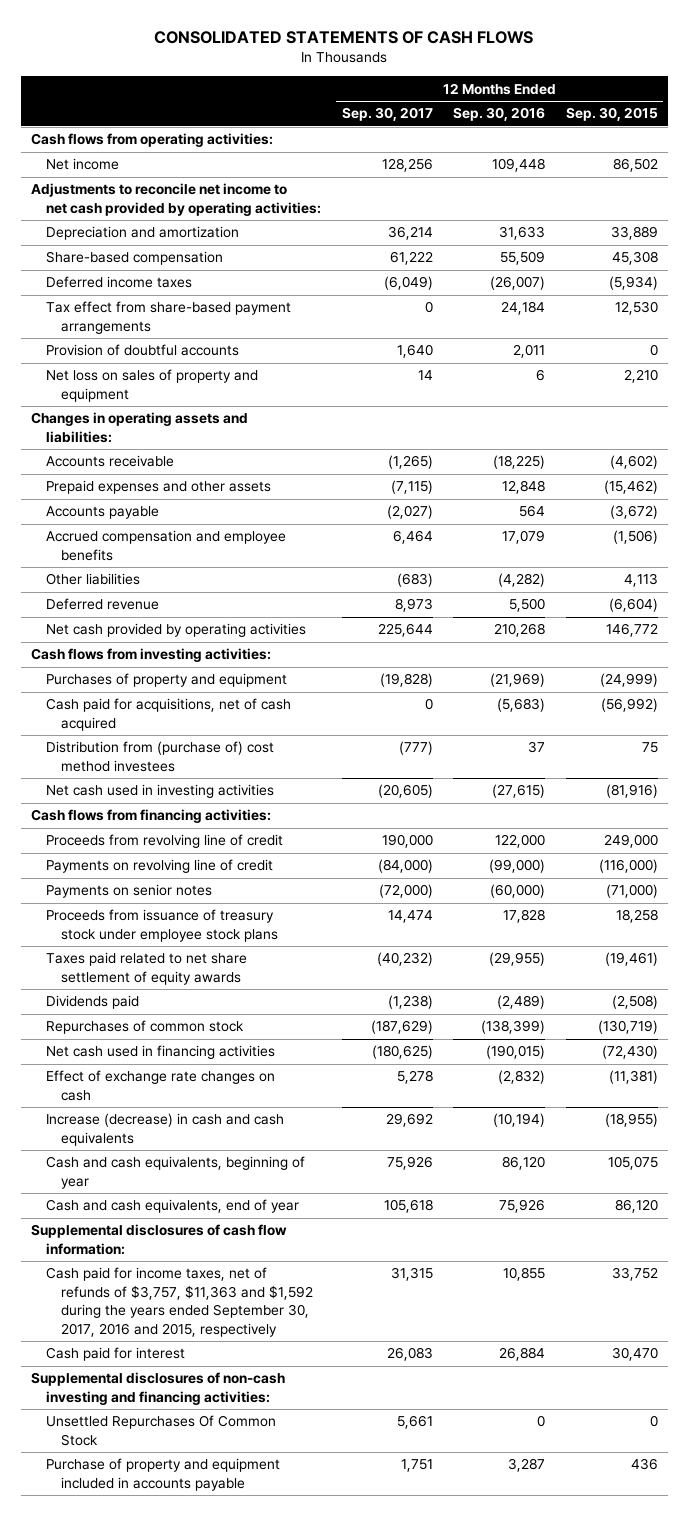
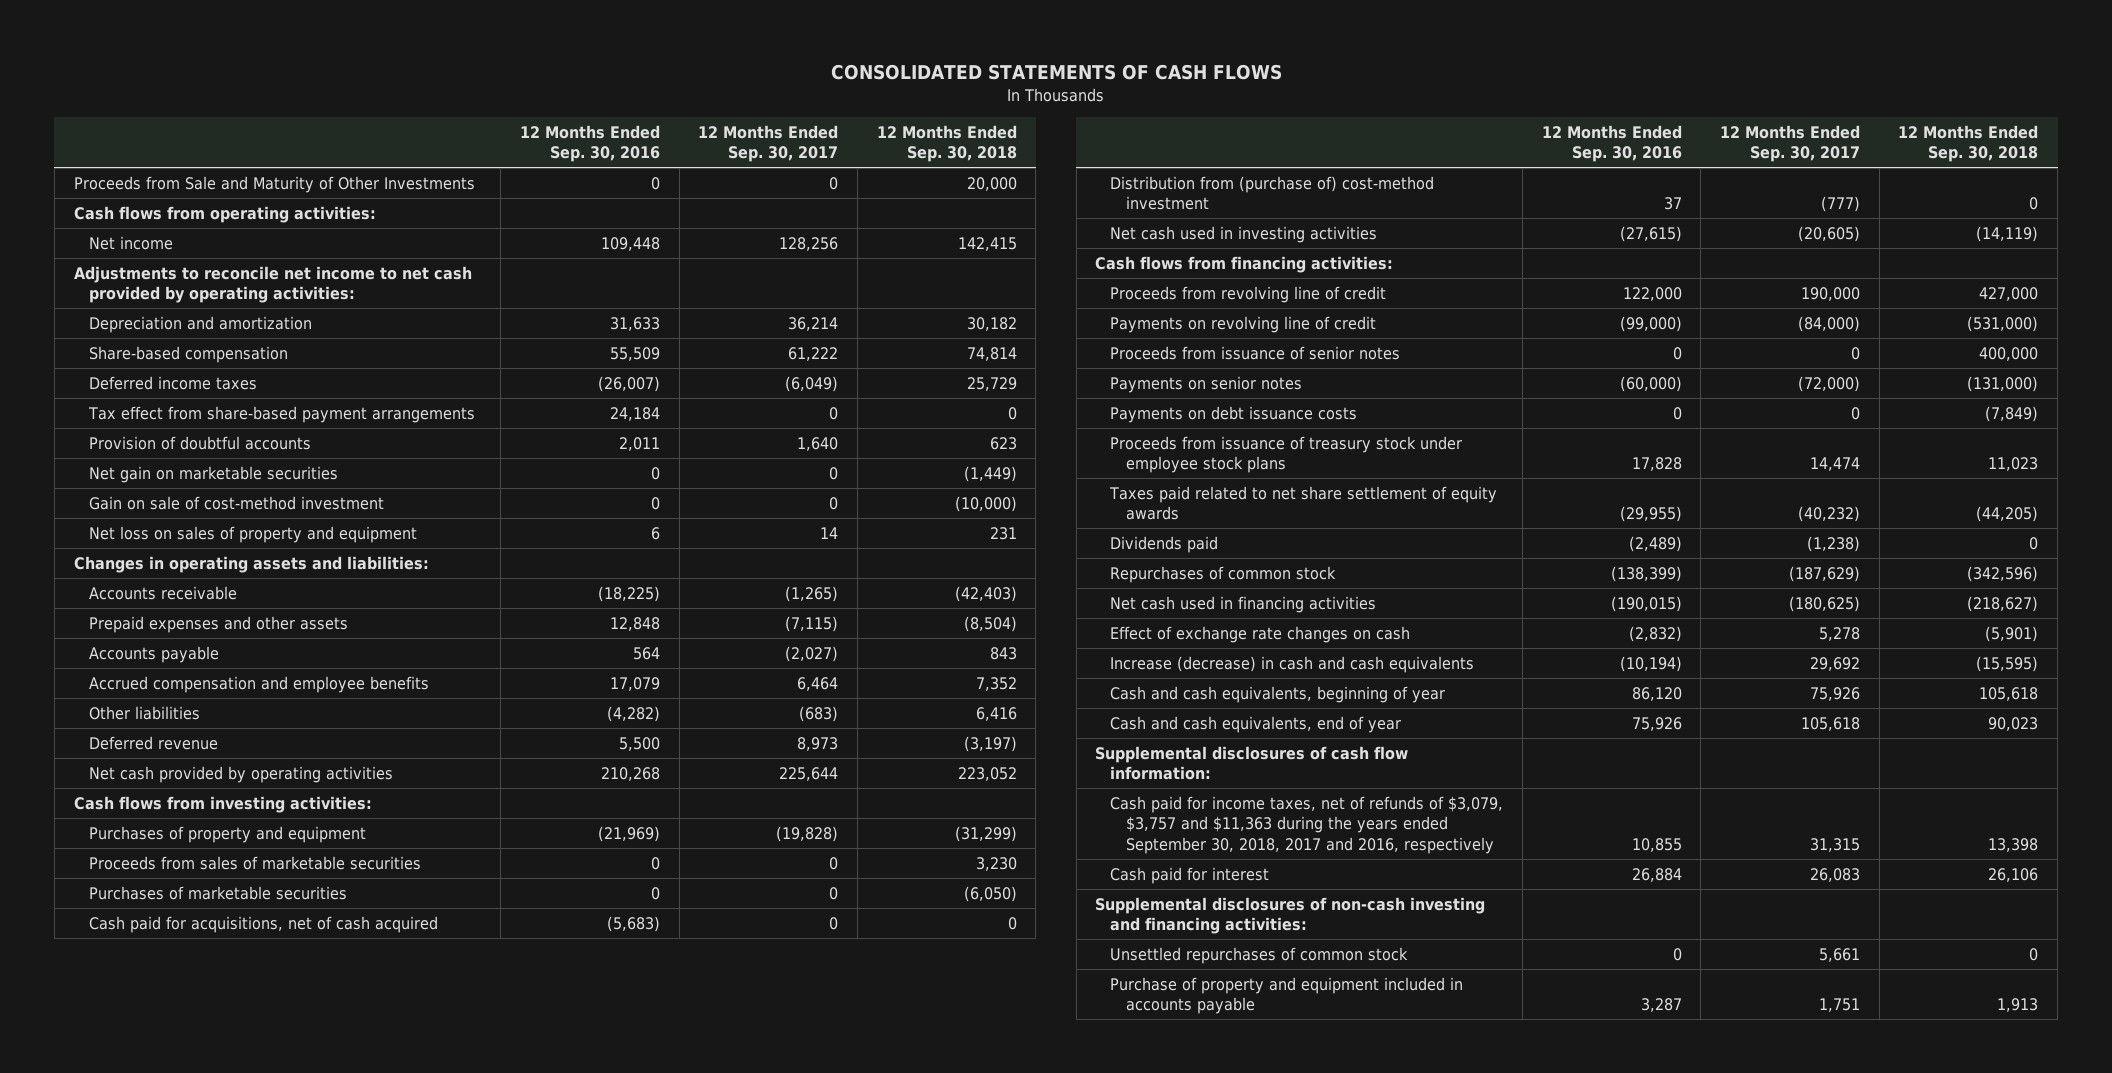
- | 12 Months Ended Sep. 30, 2017 | 12 Months Ended Sep. 30, 2016 | 12 Months Ended Sep. 30, 2015
+ | 12 Months Ended Sep. 30, 2016 | 12 Months Ended Sep. 30, 2017 | 12 Months Ended Sep. 30, 2018
+ Proceeds from Sale and Maturity of Other Investments | 0 | 0 | 20,000
+ Net gain on marketable securities | 0 | 0 | (1,449)
+ Gain on sale of cost-method investment | 0 | 0 | (10,000)
+ Proceeds from sales of marketable securities | 0 | 0 | 3,230
+ Purchases of marketable securities | 0 | 0 | (6,050)
- Distribution from (purchase of) cost method investees | (777) | 37 | 75
+ Distribution from (purchase of) cost-method investment | 37 | (777) | 0
+ Proceeds from issuance of senior notes | 0 | 0 | 400,000
+ Payments on debt issuance costs | 0 | 0 | (7,849)
- Cash paid for income taxes, net of refunds of $3,757, $11,363 and $1,592 during the years ended September 30, 2017, 2016 and 2015, respectively | 31,315 | 10,855 | 33,752
+ Cash paid for income taxes, net of refunds of $3,079, $3,757 and $11,363 during the years ended September 30, 2018, 2017 and 2016, respectively | 10,855 | 31,315 | 13,398
- Unsettled Repurchases Of Common Stock | 5,661 | 0 | 0
+ Unsettled repurchases of common stock | 0 | 5,661 | 0

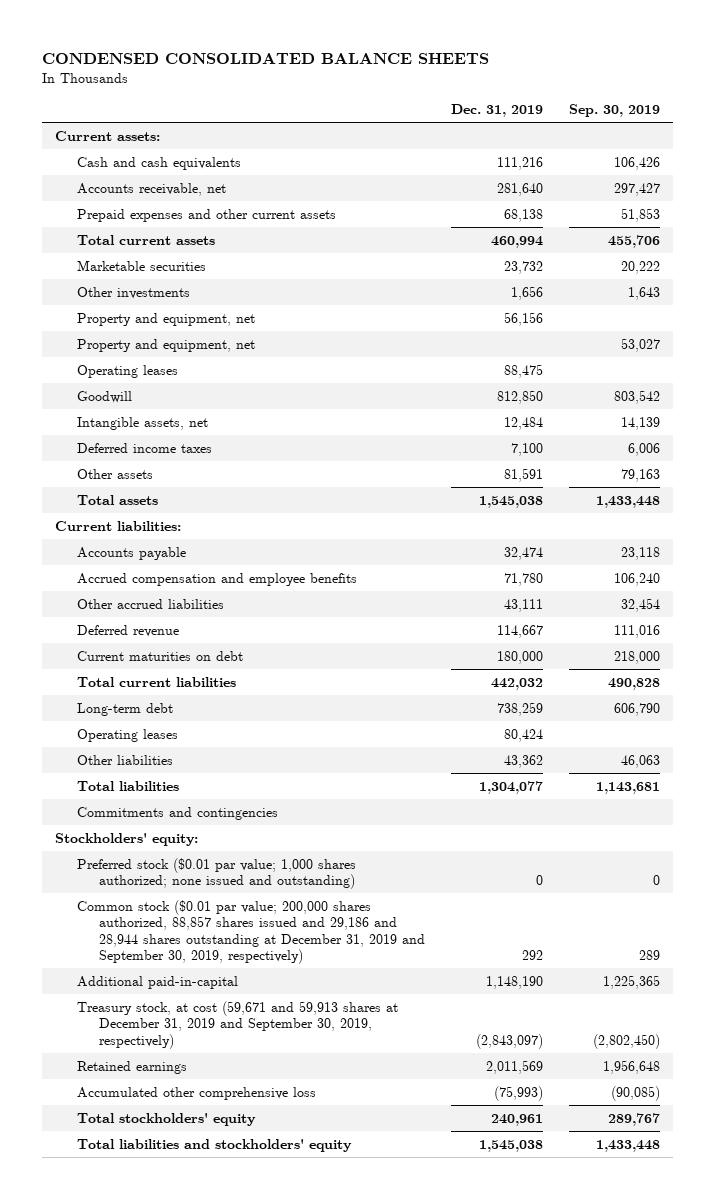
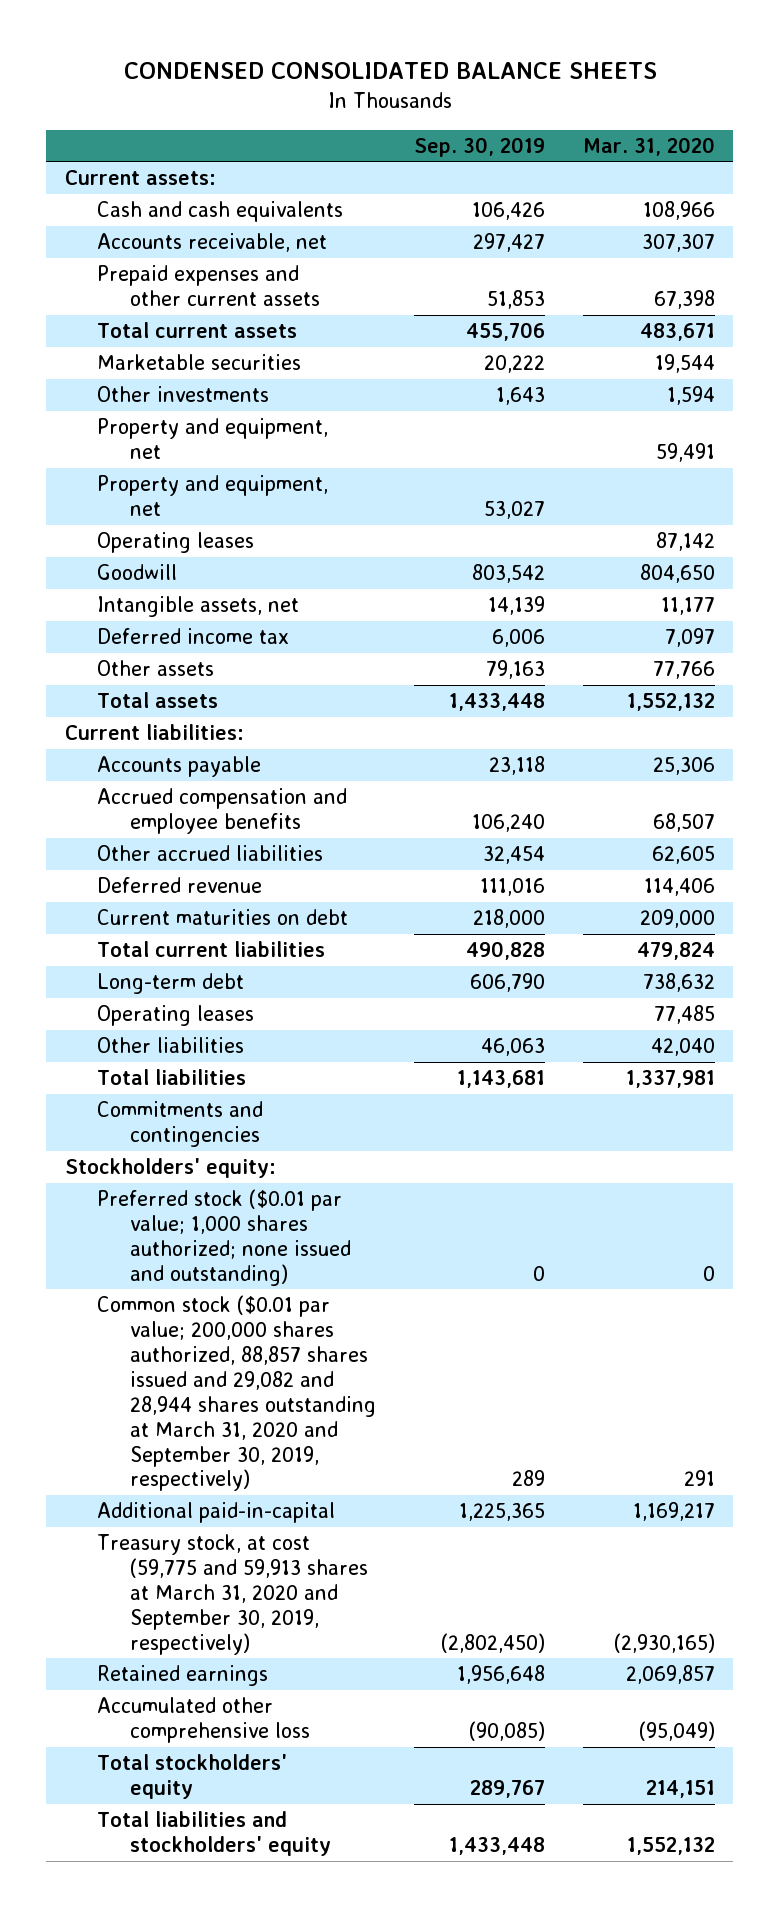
- | Dec. 31, 2019 | Sep. 30, 2019
+ | Sep. 30, 2019 | Mar. 31, 2020
- Deferred income taxes | 7,100 | 6,006
+ Deferred income tax | 6,006 | 7,097
- Common stock ($0.01 par value; 200,000 shares authorized, 88,857 shares issued and 29,186 and 28,944 shares outstanding at December 31, 2019 and September 30, 2019, respectively) | 292 | 289
+ Common stock ($0.01 par value; 200,000 shares authorized, 88,857 shares issued and 29,082 and 28,944 shares outstanding at March 31, 2020 and September 30, 2019, respectively) | 289 | 291
- Treasury stock, at cost (59,671 and 59,913 shares at December 31, 2019 and September 30, 2019, respectively) | (2,843,097) | (2,802,450)
+ Treasury stock, at cost (59,775 and 59,913 shares at March 31, 2020 and September 30, 2019, respectively) | (2,802,450) | (2,930,165)

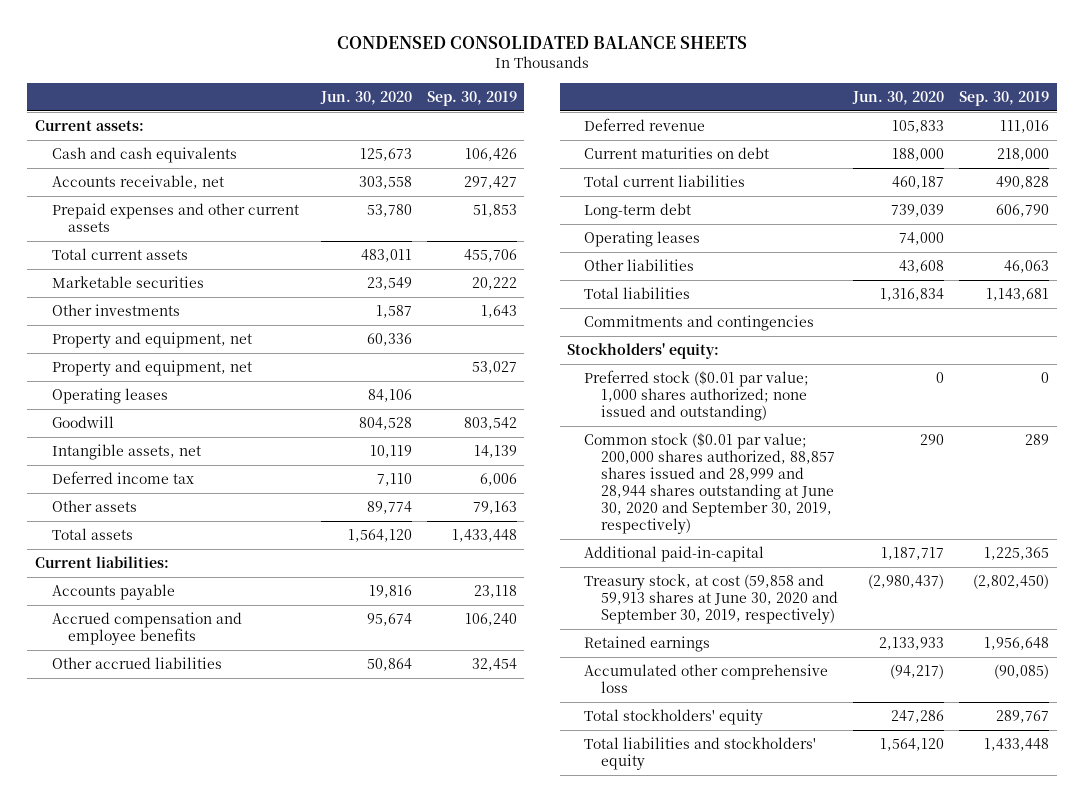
- | Sep. 30, 2019 | Mar. 31, 2020
+ | Jun. 30, 2020 | Sep. 30, 2019
- Common stock ($0.01 par value; 200,000 shares authorized, 88,857 shares issued and 29,082 and 28,944 shares outstanding at March 31, 2020 and September 30, 2019, respectively) | 289 | 291
+ Common stock ($0.01 par value; 200,000 shares authorized, 88,857 shares issued and 28,999 and 28,944 shares outstanding at June 30, 2020 and September 30, 2019, respectively) | 290 | 289
- Treasury stock, at cost (59,775 and 59,913 shares at March 31, 2020 and September 30, 2019, respectively) | (2,802,450) | (2,930,165)
+ Treasury stock, at cost (59,858 and 59,913 shares at June 30, 2020 and September 30, 2019, respectively) | (2,980,437) | (2,802,450)

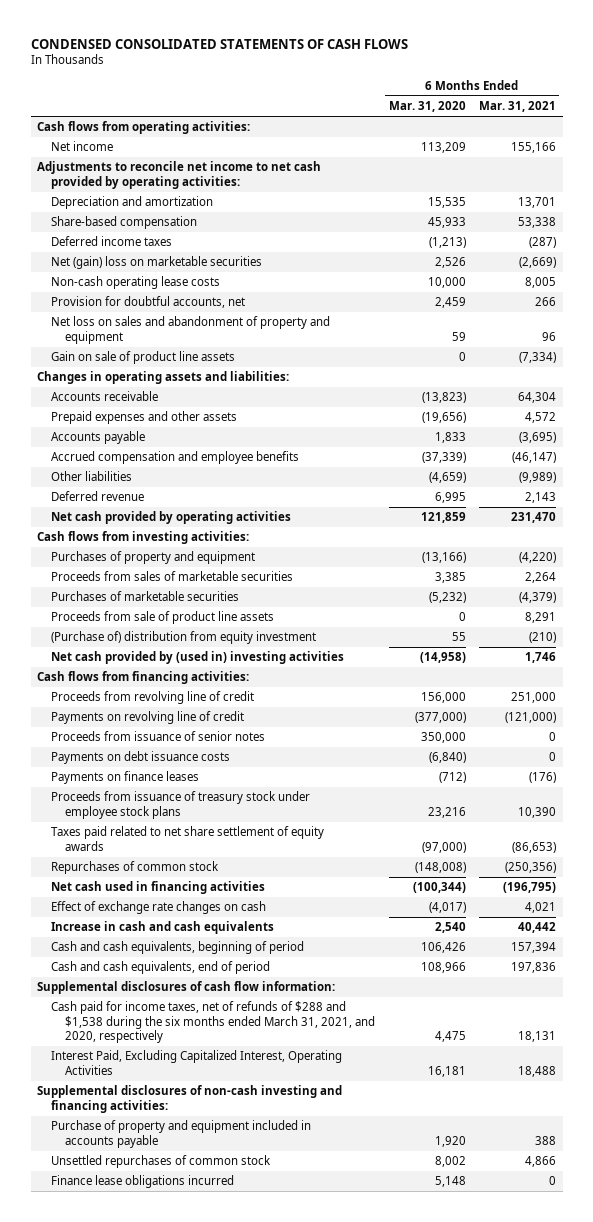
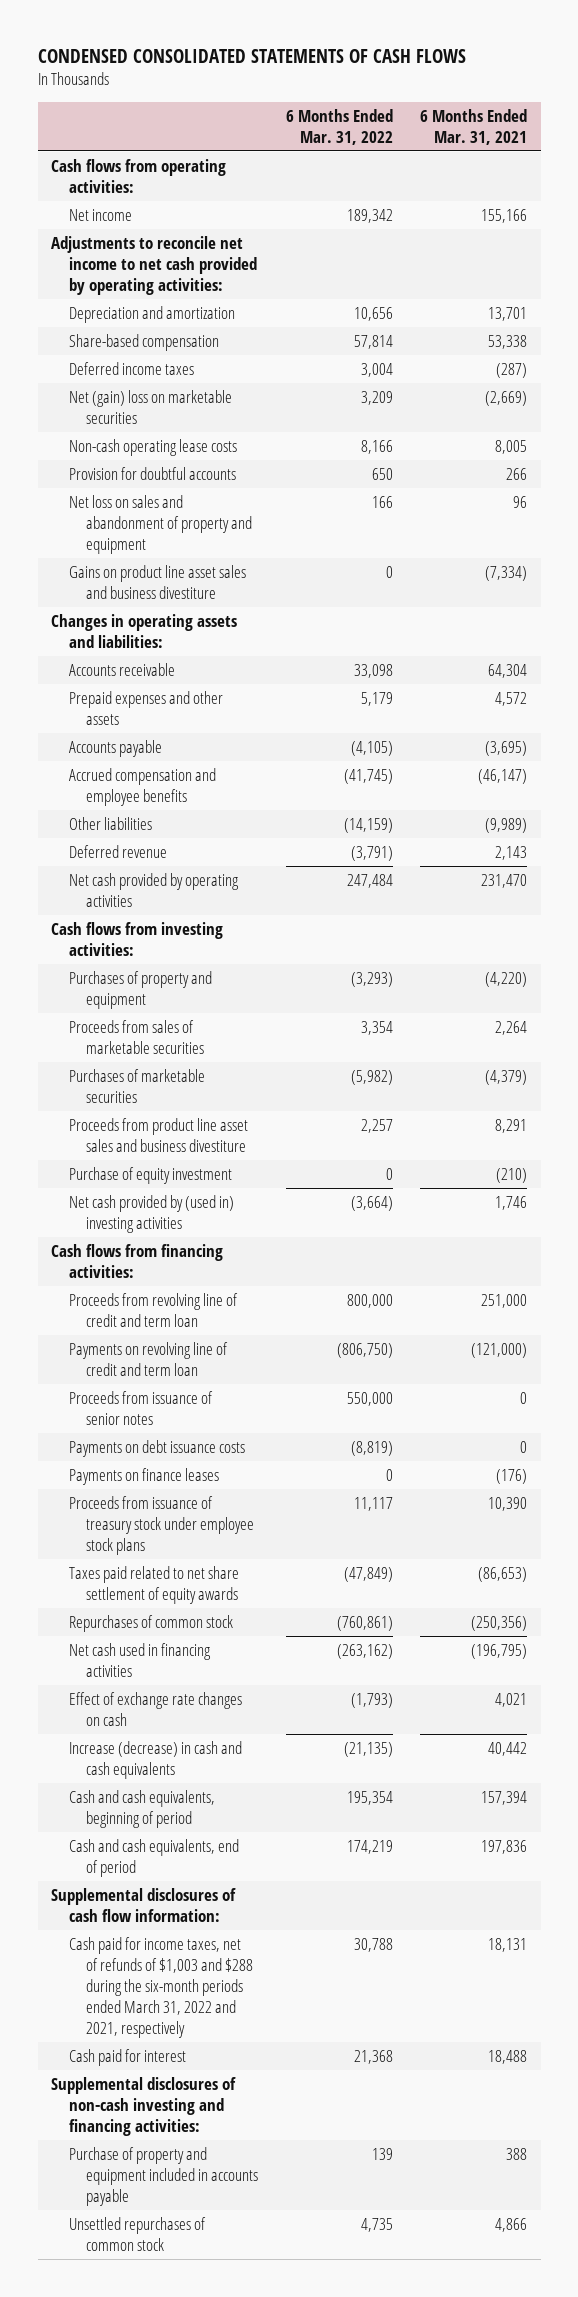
- | 6 Months Ended Mar. 31, 2020 | 6 Months Ended Mar. 31, 2021
+ | 6 Months Ended Mar. 31, 2022 | 6 Months Ended Mar. 31, 2021
- Provision for doubtful accounts, net | 2,459 | 266
+ Provision for doubtful accounts | 650 | 266
- Gain on sale of product line assets | 0 | (7,334)
+ Gains on product line asset sales and business divestiture | 0 | (7,334)
- Proceeds from sale of product line assets | 0 | 8,291
- (Purchase of) distribution from equity investment | 55 | (210)
+ Proceeds from product line asset sales and business divestiture | 2,257 | 8,291
+ Purchase of equity investment | 0 | (210)
- Proceeds from revolving line of credit | 156,000 | 251,000
- Payments on revolving line of credit | (377,000) | (121,000)
+ Proceeds from revolving line of credit and term loan | 800,000 | 251,000
+ Payments on revolving line of credit and term loan | (806,750) | (121,000)
- Increase in cash and cash equivalents | 2,540 | 40,442
+ Increase (decrease) in cash and cash equivalents | (21,135) | 40,442
- Cash paid for income taxes, net of refunds of $288 and $1,538 during the six months ended March 31, 2021, and 2020, respectively | 4,475 | 18,131
- Interest Paid, Excluding Capitalized Interest, Operating Activities | 16,181 | 18,488
+ Cash paid for income taxes, net of refunds of $1,003 and $288 during the six-month periods ended March 31, 2022 and 2021, respectively | 30,788 | 18,131
+ Cash paid for interest | 21,368 | 18,488
- Finance lease obligations incurred | 5,148 | 0

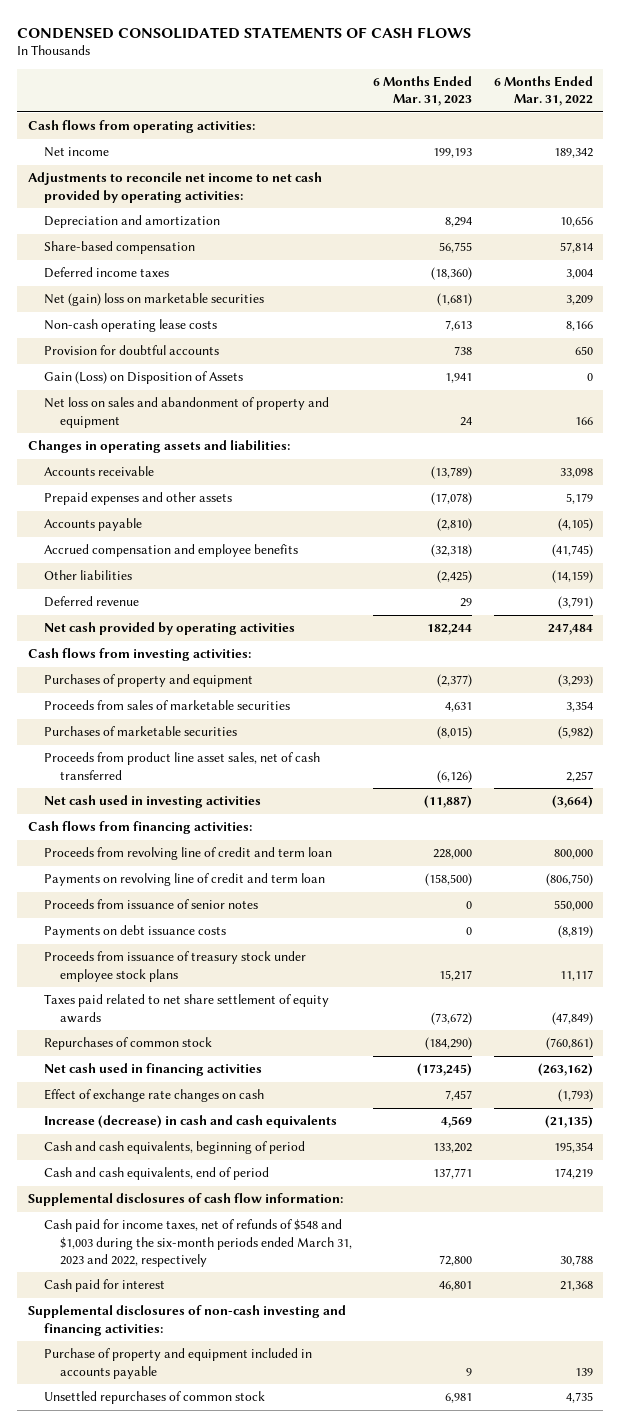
- | 6 Months Ended Mar. 31, 2022 | 6 Months Ended Mar. 31, 2021
+ | 6 Months Ended Mar. 31, 2023 | 6 Months Ended Mar. 31, 2022
+ Gain (Loss) on Disposition of Assets | 1,941 | 0
- Gains on product line asset sales and business divestiture | 0 | (7,334)
- Proceeds from product line asset sales and business divestiture | 2,257 | 8,291
- Purchase of equity investment | 0 | (210)
- Net cash provided by (used in) investing activities | (3,664) | 1,746
+ Proceeds from product line asset sales, net of cash transferred | (6,126) | 2,257
+ Net cash used in investing activities | (11,887) | (3,664)
- Payments on finance leases | 0 | (176)
- Cash paid for income taxes, net of refunds of $1,003 and $288 during the six-month periods ended March 31, 2022 and 2021, respectively | 30,788 | 18,131
+ Cash paid for income taxes, net of refunds of $548 and $1,003 during the six-month periods ended March 31, 2023 and 2022, respectively | 72,800 | 30,788

